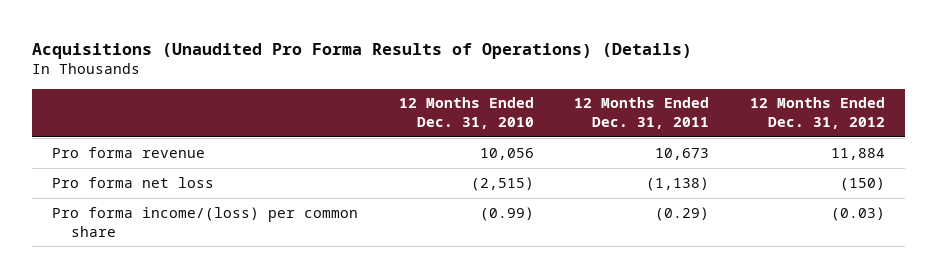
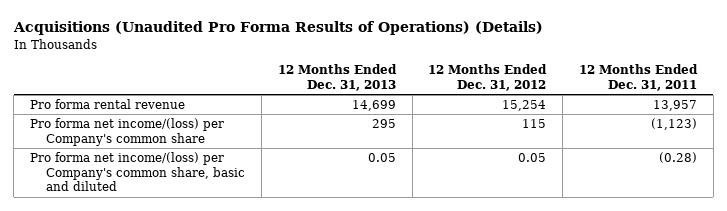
- | 12 Months Ended Dec. 31, 2010 | 12 Months Ended Dec. 31, 2011 | 12 Months Ended Dec. 31, 2012
+ | 12 Months Ended Dec. 31, 2013 | 12 Months Ended Dec. 31, 2012 | 12 Months Ended Dec. 31, 2011
- Pro forma revenue | 10,056 | 10,673 | 11,884
- Pro forma net loss | (2,515) | (1,138) | (150)
- Pro forma income/(loss) per common share | (0.99) | (0.29) | (0.03)
+ Pro forma rental revenue | 14,699 | 15,254 | 13,957
+ Pro forma net income/(loss) per Company's common share | 295 | 115 | (1,123)
+ Pro forma net income/(loss) per Company's common share, basic and diluted | 0.05 | 0.05 | (0.28)

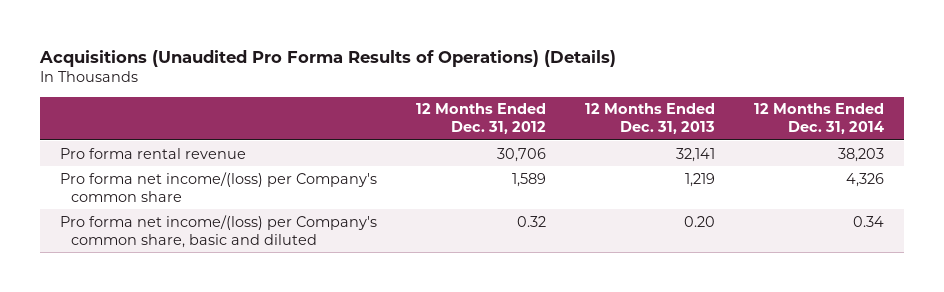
- | 12 Months Ended Dec. 31, 2013 | 12 Months Ended Dec. 31, 2012 | 12 Months Ended Dec. 31, 2011
+ | 12 Months Ended Dec. 31, 2012 | 12 Months Ended Dec. 31, 2013 | 12 Months Ended Dec. 31, 2014
- Pro forma rental revenue | 14,699 | 15,254 | 13,957
- Pro forma net income/(loss) per Company's common share | 295 | 115 | (1,123)
- Pro forma net income/(loss) per Company's common share, basic and diluted | 0.05 | 0.05 | (0.28)
+ Pro forma rental revenue | 30,706 | 32,141 | 38,203
+ Pro forma net income/(loss) per Company's common share | 1,589 | 1,219 | 4,326
+ Pro forma net income/(loss) per Company's common share, basic and diluted | 0.32 | 0.20 | 0.34

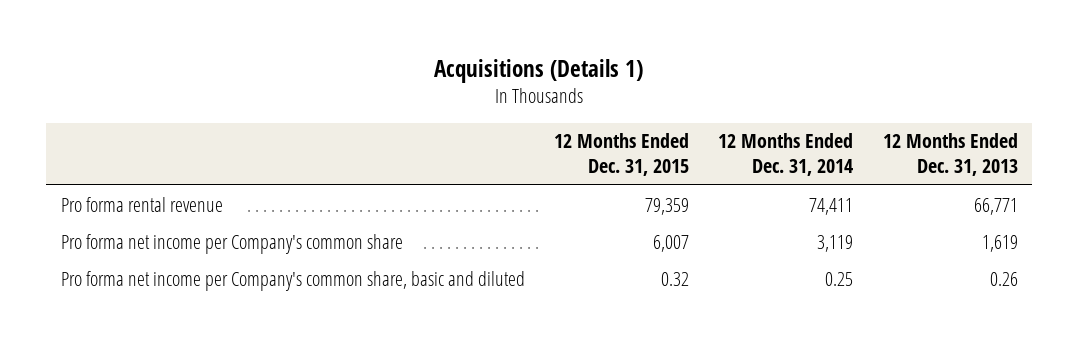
- Acquisitions (Unaudited Pro Forma Results of Operations) (Details)
+ Acquisitions (Details 1)
- | 12 Months Ended Dec. 31, 2012 | 12 Months Ended Dec. 31, 2013 | 12 Months Ended Dec. 31, 2014
+ | 12 Months Ended Dec. 31, 2015 | 12 Months Ended Dec. 31, 2014 | 12 Months Ended Dec. 31, 2013
- Pro forma rental revenue | 30,706 | 32,141 | 38,203
- Pro forma net income/(loss) per Company's common share | 1,589 | 1,219 | 4,326
- Pro forma net income/(loss) per Company's common share, basic and diluted | 0.32 | 0.20 | 0.34
+ Pro forma rental revenue | 79,359 | 74,411 | 66,771
+ Pro forma net income per Company's common share | 6,007 | 3,119 | 1,619
+ Pro forma net income per Company's common share, basic and diluted | 0.32 | 0.25 | 0.26

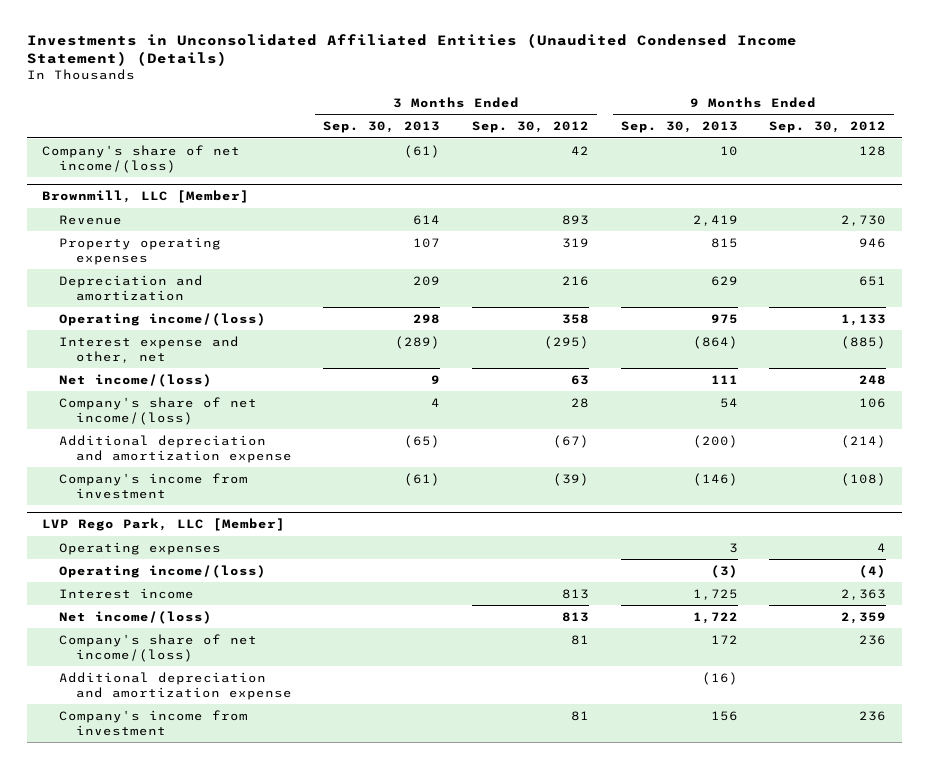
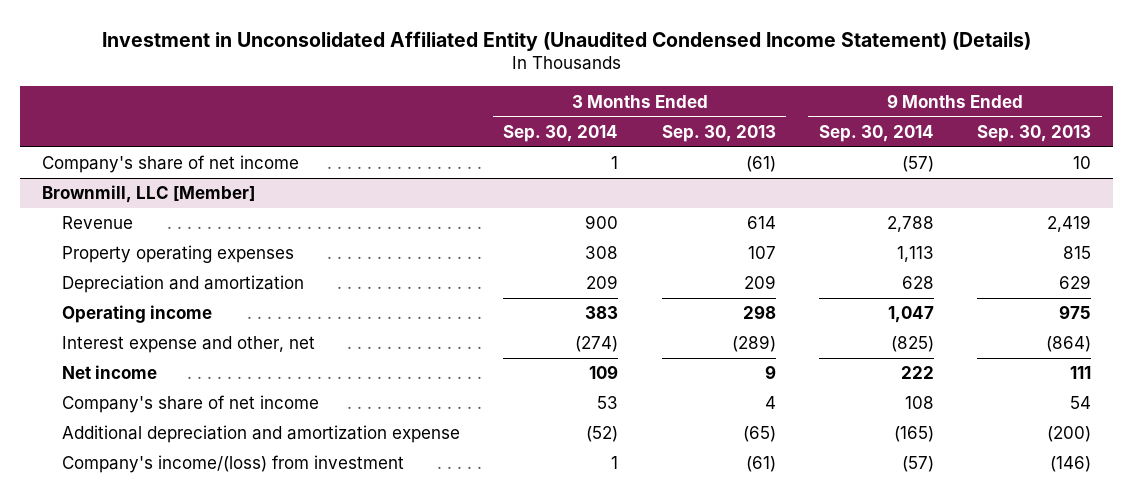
- Investments in Unconsolidated Affiliated Entities (Unaudited Condensed Income Statement) (Details)
+ Investment in Unconsolidated Affiliated Entity (Unaudited Condensed Income Statement) (Details)
- | 3 Months Ended Sep. 30, 2013 | 3 Months Ended Sep. 30, 2012 | 9 Months Ended Sep. 30, 2013 | 9 Months Ended Sep. 30, 2012
+ | 3 Months Ended Sep. 30, 2014 | 3 Months Ended Sep. 30, 2013 | 9 Months Ended Sep. 30, 2014 | 9 Months Ended Sep. 30, 2013
- Company's share of net income/(loss) | (61) | 42 | 10 | 128
+ Company's share of net income | 1 | (61) | (57) | 10
@ Brownmill, LLC [Member]
- Operating income/(loss) | 298 | 358 | 975 | 1,133
+ Operating income | 383 | 298 | 1,047 | 975
- Net income/(loss) | 9 | 63 | 111 | 248
- Company's share of net income/(loss) | 4 | 28 | 54 | 106
+ Net income | 109 | 9 | 222 | 111
+ Company's share of net income | 53 | 4 | 108 | 54
- Company's income from investment | (61) | (39) | (146) | (108)
- LVP Rego Park, LLC [Member]
- Operating expenses | | | 3 | 4
- Operating income/(loss) | | | (3) | (4)
- Interest income | | 813 | 1,725 | 2,363
- Net income/(loss) | | 813 | 1,722 | 2,359
- Company's share of net income/(loss) | | 81 | 172 | 236
- Additional depreciation and amortization expense | | | (16) |
- Company's income from investment | | 81 | 156 | 236
@ Brownmill, LLC [Member]
+ Company's income/(loss) from investment | 1 | (61) | (57) | (146)

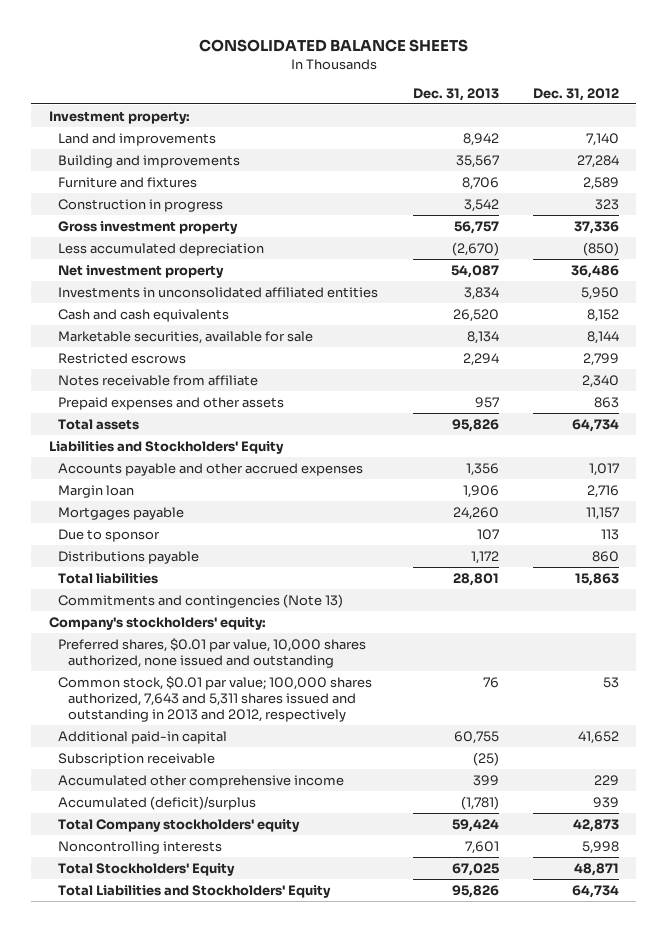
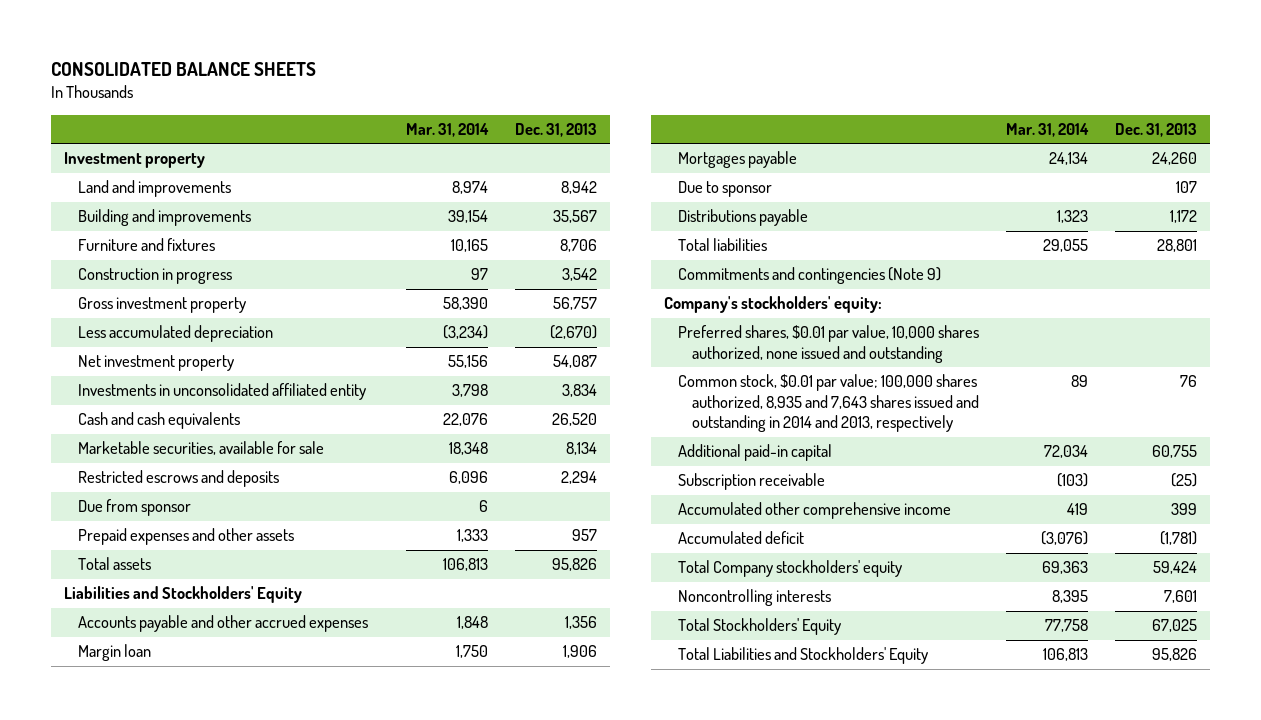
- | Dec. 31, 2013 | Dec. 31, 2012
+ | Mar. 31, 2014 | Dec. 31, 2013
- Investment property:
+ Investment property
- Investments in unconsolidated affiliated entities | 3,834 | 5,950
+ Investments in unconsolidated affiliated entity | 3,798 | 3,834
- Restricted escrows | 2,294 | 2,799
- Notes receivable from affiliate | | 2,340
+ Restricted escrows and deposits | 6,096 | 2,294
+ Due from sponsor | 6 |
- Commitments and contingencies (Note 13)
+ Commitments and contingencies (Note 9)
- Common stock, $0.01 par value; 100,000 shares authorized, 7,643 and 5,311 shares issued and outstanding in 2013 and 2012, respectively | 76 | 53
+ Common stock, $0.01 par value; 100,000 shares authorized, 8,935 and 7,643 shares issued and outstanding in 2014 and 2013, respectively | 89 | 76
- Accumulated (deficit)/surplus | (1,781) | 939
+ Accumulated deficit | (3,076) | (1,781)

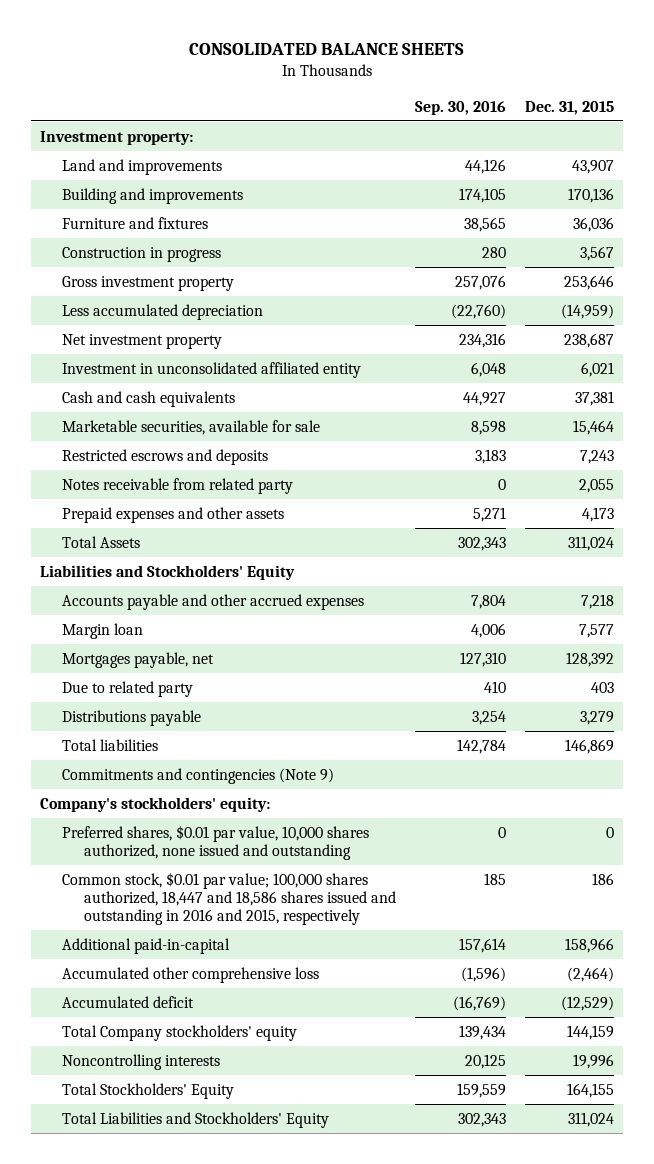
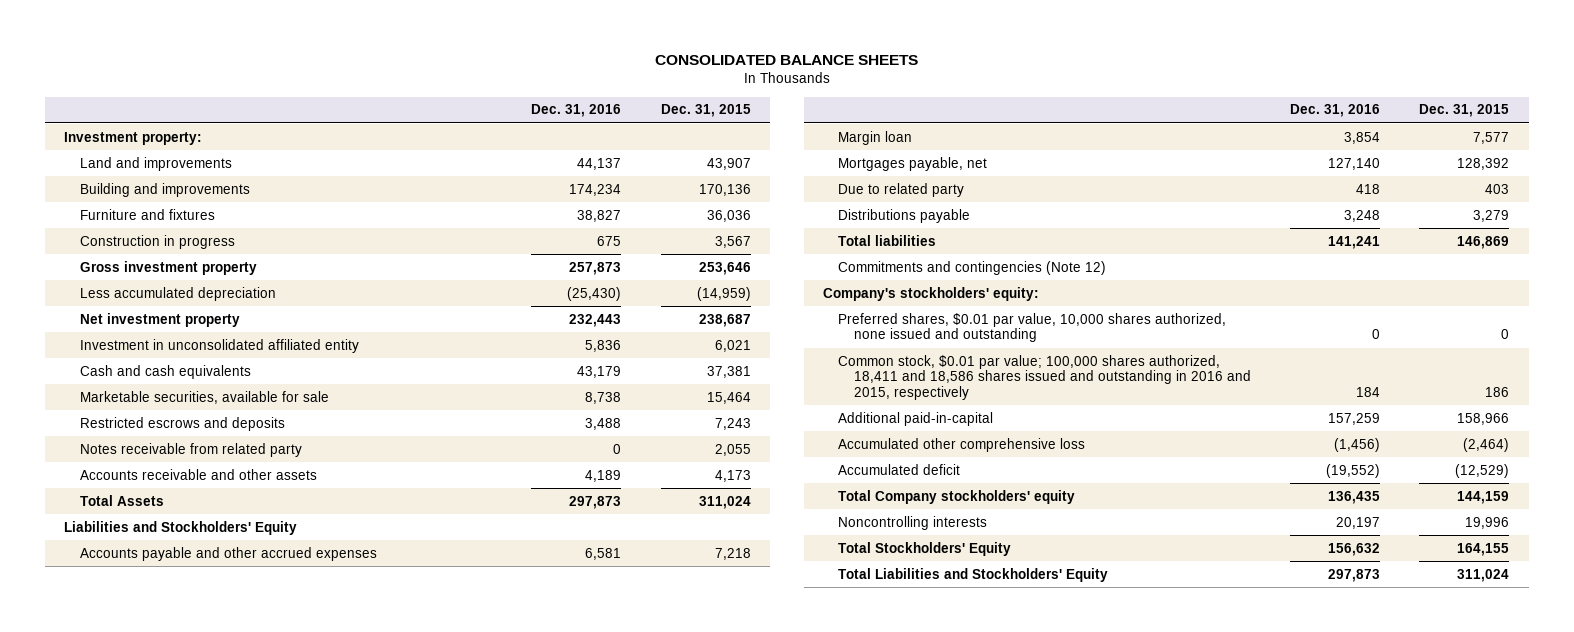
- | Sep. 30, 2016 | Dec. 31, 2015
+ | Dec. 31, 2016 | Dec. 31, 2015
- Prepaid expenses and other assets | 5,271 | 4,173
+ Accounts receivable and other assets | 4,189 | 4,173
- Commitments and contingencies (Note 9)
+ Commitments and contingencies (Note 12)
- Common stock, $0.01 par value; 100,000 shares authorized, 18,447 and 18,586 shares issued and outstanding in 2016 and 2015, respectively | 185 | 186
+ Common stock, $0.01 par value; 100,000 shares authorized, 18,411 and 18,586 shares issued and outstanding in 2016 and 2015, respectively | 184 | 186

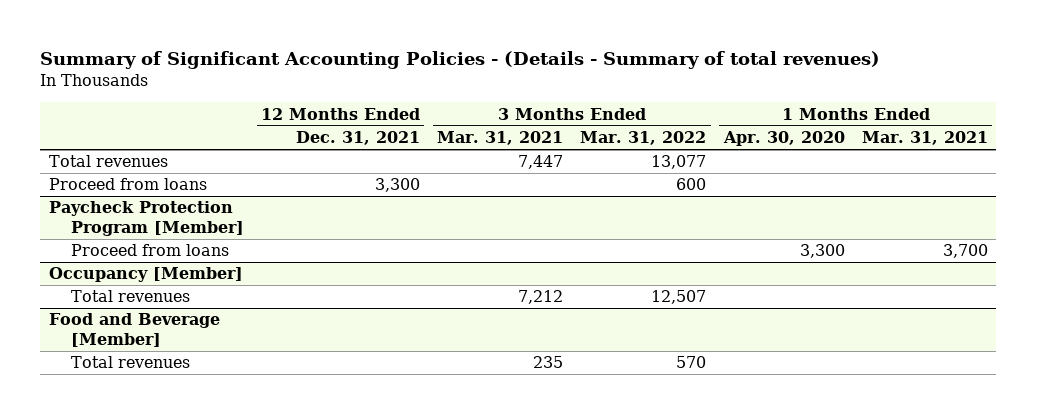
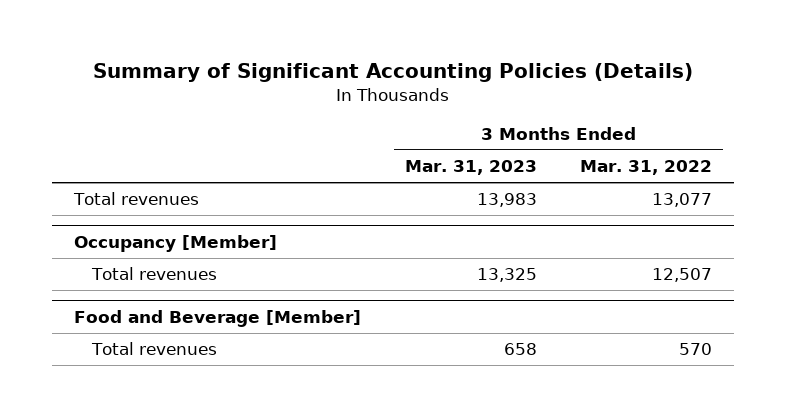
- Summary of Significant Accounting Policies - (Details - Summary of total revenues)
+ Summary of Significant Accounting Policies (Details)
- | 12 Months Ended Dec. 31, 2021 | 3 Months Ended Mar. 31, 2021 | 3 Months Ended Mar. 31, 2022 | 1 Months Ended Apr. 30, 2020 | 1 Months Ended Mar. 31, 2021
+ | 3 Months Ended Mar. 31, 2023 | 3 Months Ended Mar. 31, 2022
- Proceed from loans | 3,300 | | 600 | |
- Paycheck Protection Program [Member]
- Proceed from loans | | | | 3,300 | 3,700

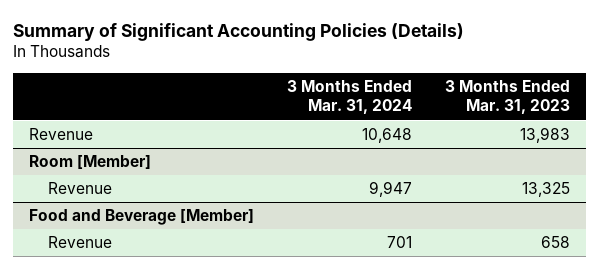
- | 3 Months Ended Mar. 31, 2023 | 3 Months Ended Mar. 31, 2022
+ | 3 Months Ended Mar. 31, 2024 | 3 Months Ended Mar. 31, 2023
- Total revenues | 13,983 | 13,077
- Occupancy [Member]
- Total revenues | 13,325 | 12,507
+ Revenue | 10,648 | 13,983
+ Room [Member]
+ Revenue | 9,947 | 13,325
@ Food and Beverage [Member]
- Total revenues | 658 | 570
+ Revenue | 701 | 658

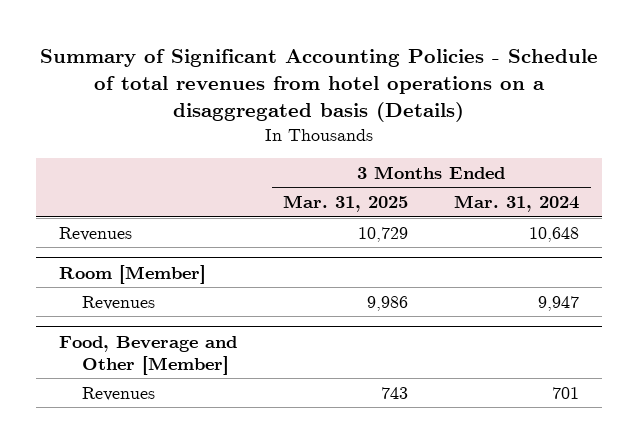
- Summary of Significant Accounting Policies (Details)
+ Summary of Significant Accounting Policies - Schedule of total revenues from hotel operations on a disaggregated basis (Details)
- | 3 Months Ended Mar. 31, 2024 | 3 Months Ended Mar. 31, 2023
+ | 3 Months Ended Mar. 31, 2025 | 3 Months Ended Mar. 31, 2024
- Revenue | 10,648 | 13,983
+ Revenues | 10,729 | 10,648
@ Room [Member]
- Revenue | 9,947 | 13,325
- Food and Beverage [Member]
- Revenue | 701 | 658
@ Room [Member]
+ Revenues | 9,986 | 9,947
+ Food, Beverage and Other [Member]
+ Revenues | 743 | 701

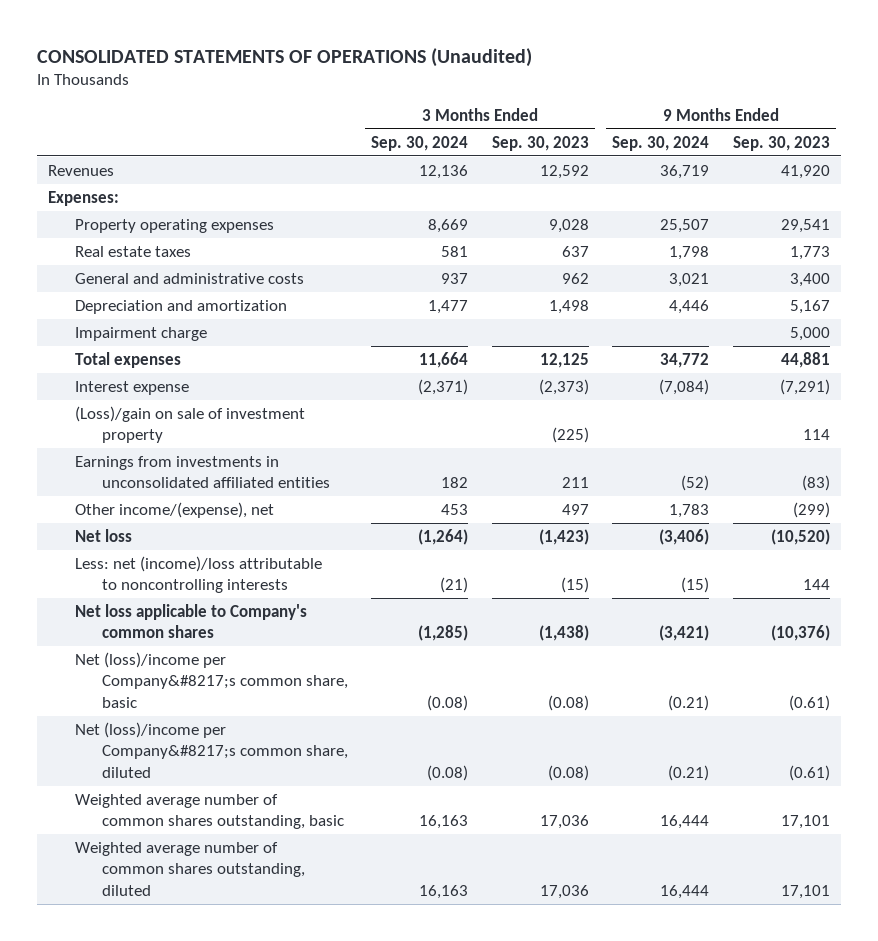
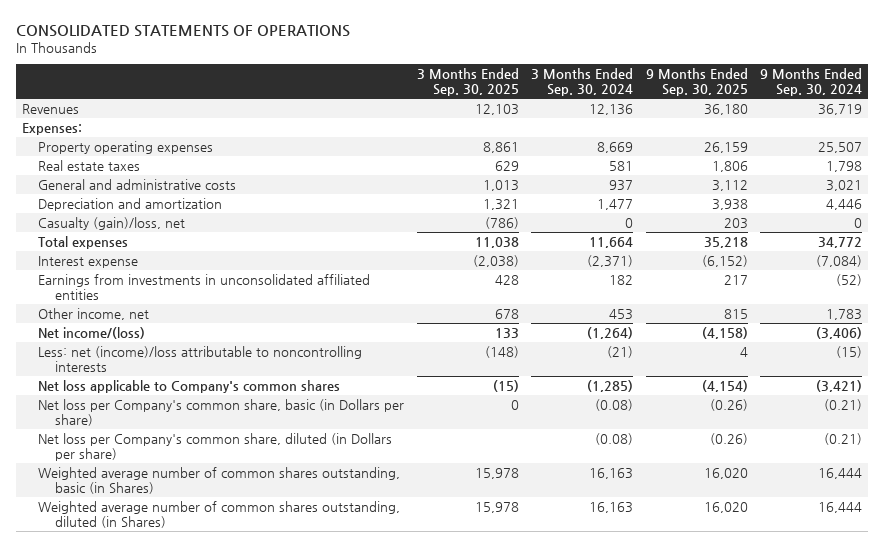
- CONSOLIDATED STATEMENTS OF OPERATIONS (Unaudited)
+ CONSOLIDATED STATEMENTS OF OPERATIONS
- | 3 Months Ended Sep. 30, 2024 | 3 Months Ended Sep. 30, 2023 | 9 Months Ended Sep. 30, 2024 | 9 Months Ended Sep. 30, 2023
+ | 3 Months Ended Sep. 30, 2025 | 3 Months Ended Sep. 30, 2024 | 9 Months Ended Sep. 30, 2025 | 9 Months Ended Sep. 30, 2024
- Impairment charge | | | | 5,000
+ Casualty (gain)/loss, net | (786) | 0 | 203 | 0
- (Loss)/gain on sale of investment property | | (225) | | 114
- Other income/(expense), net | 453 | 497 | 1,783 | (299)
- Net loss | (1,264) | (1,423) | (3,406) | (10,520)
+ Other income, net | 678 | 453 | 815 | 1,783
+ Net income/(loss) | 133 | (1,264) | (4,158) | (3,406)
- Net (loss)/income per Company&#8217;s common share, basic | (0.08) | (0.08) | (0.21) | (0.61)
- Net (loss)/income per Company&#8217;s common share, diluted | (0.08) | (0.08) | (0.21) | (0.61)
- Weighted average number of common shares outstanding, basic | 16,163 | 17,036 | 16,444 | 17,101
- Weighted average number of common shares outstanding, diluted | 16,163 | 17,036 | 16,444 | 17,101
+ Net loss per Company's common share, basic (in Dollars per share) | 0 | (0.08) | (0.26) | (0.21)
+ Net loss per Company's common share, diluted (in Dollars per share) | | (0.08) | (0.26) | (0.21)
+ Weighted average number of common shares outstanding, basic (in Shares) | 15,978 | 16,163 | 16,020 | 16,444
+ Weighted average number of common shares outstanding, diluted (in Shares) | 15,978 | 16,163 | 16,020 | 16,444

